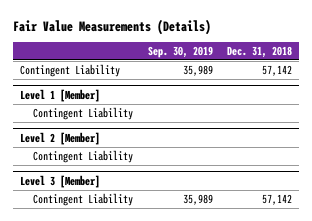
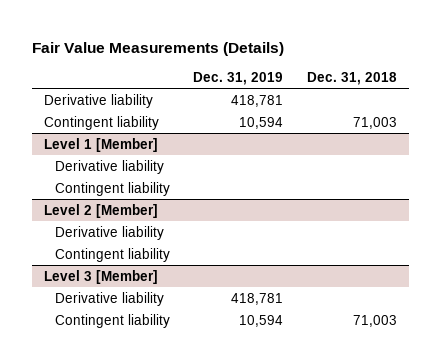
- | Sep. 30, 2019 | Dec. 31, 2018
+ | Dec. 31, 2019 | Dec. 31, 2018
- Contingent Liability | 35,989 | 57,142
+ Derivative liability | 418,781 |
+ Contingent liability | 10,594 | 71,003
@ Level 1 [Member]
- Contingent Liability
+ Derivative liability
+ Contingent liability
@ Level 2 [Member]
- Contingent Liability
+ Derivative liability
+ Contingent liability
@ Level 3 [Member]
- Contingent Liability | 35,989 | 57,142
+ Derivative liability | 418,781 |
+ Contingent liability | 10,594 | 71,003

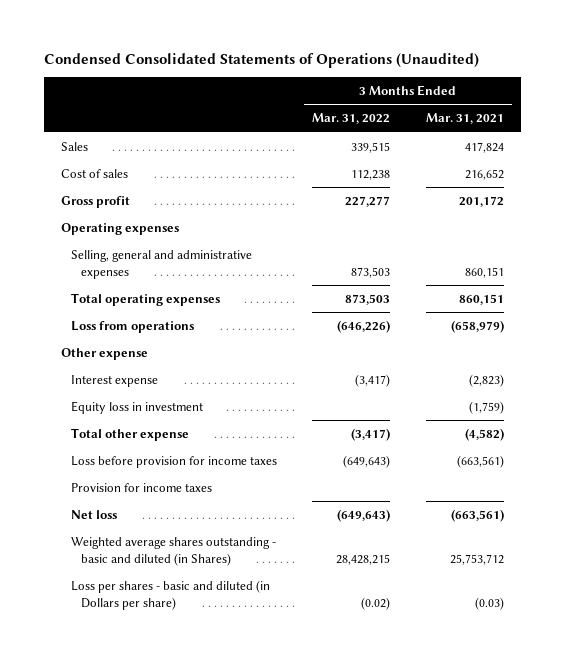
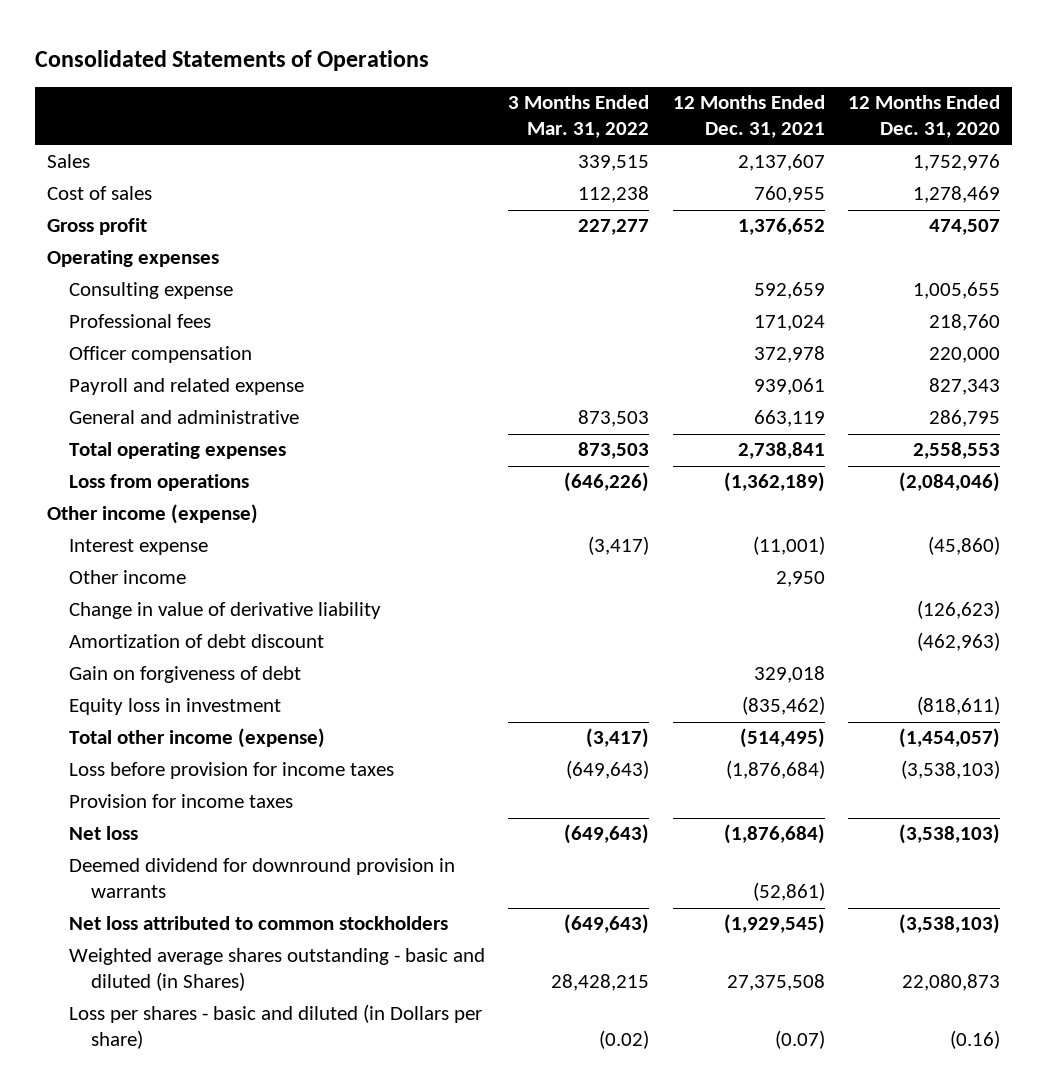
- Condensed Consolidated Statements of Operations (Unaudited)
+ Consolidated Statements of Operations
- | 3 Months Ended Mar. 31, 2022 | 3 Months Ended Mar. 31, 2021
+ | 3 Months Ended Mar. 31, 2022 | 12 Months Ended Dec. 31, 2021 | 12 Months Ended Dec. 31, 2020
- Selling, general and administrative expenses | 873,503 | 860,151
+ Consulting expense | | 592,659 | 1,005,655
+ Professional fees | | 171,024 | 218,760
+ Officer compensation | | 372,978 | 220,000
+ Payroll and related expense | | 939,061 | 827,343
+ General and administrative | 873,503 | 663,119 | 286,795
- Other expense
+ Other income (expense)
+ Other income | | 2,950 |
+ Change in value of derivative liability | | | (126,623)
+ Amortization of debt discount | | | (462,963)
+ Gain on forgiveness of debt | | 329,018 |
- Total other expense | (3,417) | (4,582)
+ Total other income (expense) | (3,417) | (514,495) | (1,454,057)
+ Deemed dividend for downround provision in warrants | | (52,861) |
+ Net loss attributed to common stockholders | (649,643) | (1,929,545) | (3,538,103)

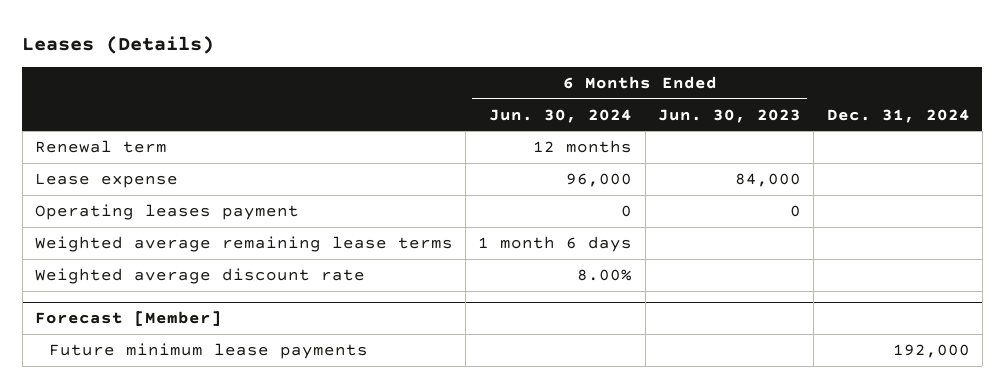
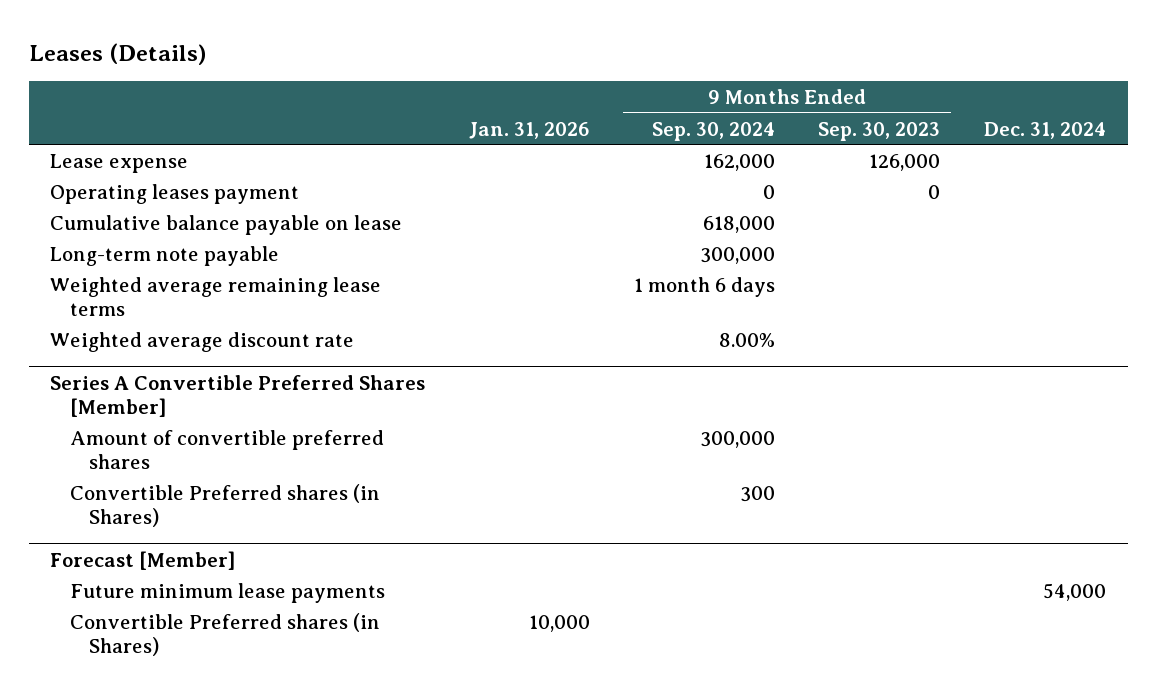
- | 6 Months Ended Jun. 30, 2024 | 6 Months Ended Jun. 30, 2023 | Dec. 31, 2024
+ | Jan. 31, 2026 | 9 Months Ended Sep. 30, 2024 | 9 Months Ended Sep. 30, 2023 | Dec. 31, 2024
- Renewal term | 12 months | |
+ Cumulative balance payable on lease | | 618,000 | |
+ Long-term note payable | | 300,000 | |
+ Series A Convertible Preferred Shares [Member]
+ Amount of convertible preferred shares | | 300,000 | |
+ Convertible Preferred shares (in Shares) | | 300 | |
@ Forecast [Member]
- Future minimum lease payments | | | 192,000
+ Future minimum lease payments | | | | 54,000
+ Convertible Preferred shares (in Shares) | 10,000 | | |

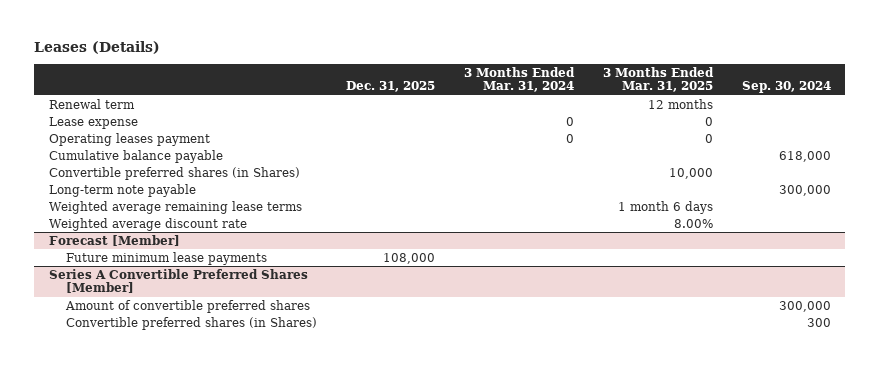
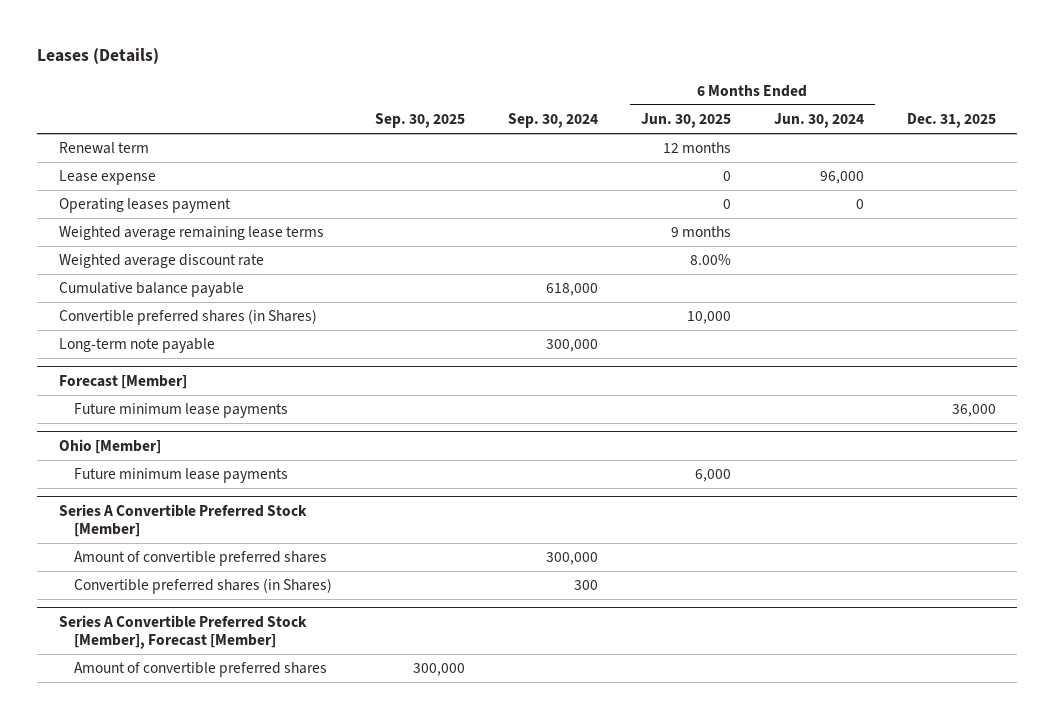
- | Dec. 31, 2025 | 3 Months Ended Mar. 31, 2024 | 3 Months Ended Mar. 31, 2025 | Sep. 30, 2024
+ | Sep. 30, 2025 | Sep. 30, 2024 | 6 Months Ended Jun. 30, 2025 | 6 Months Ended Jun. 30, 2024 | Dec. 31, 2025
moved up: Weighted average remaining lease terms | | | 9 months | |
moved up: Weighted average discount rate | | | 8.00% | |
@ Forecast [Member]
- Future minimum lease payments | 108,000 | | |
- Series A Convertible Preferred Shares [Member]
@ Forecast [Member]
+ Future minimum lease payments | | | | | 36,000
+ Ohio [Member]
+ Future minimum lease payments | | | 6,000 | |
+ Series A Convertible Preferred Stock [Member]
+ Series A Convertible Preferred Stock [Member], Forecast [Member]
+ Amount of convertible preferred shares | 300,000 | | | |

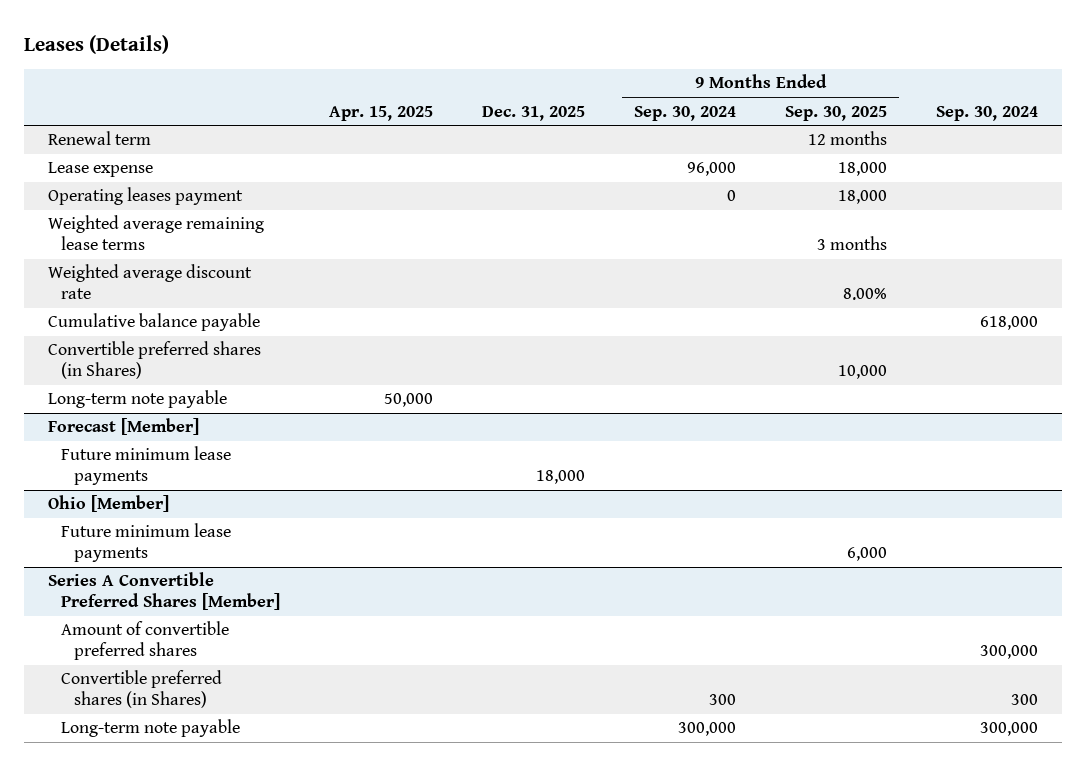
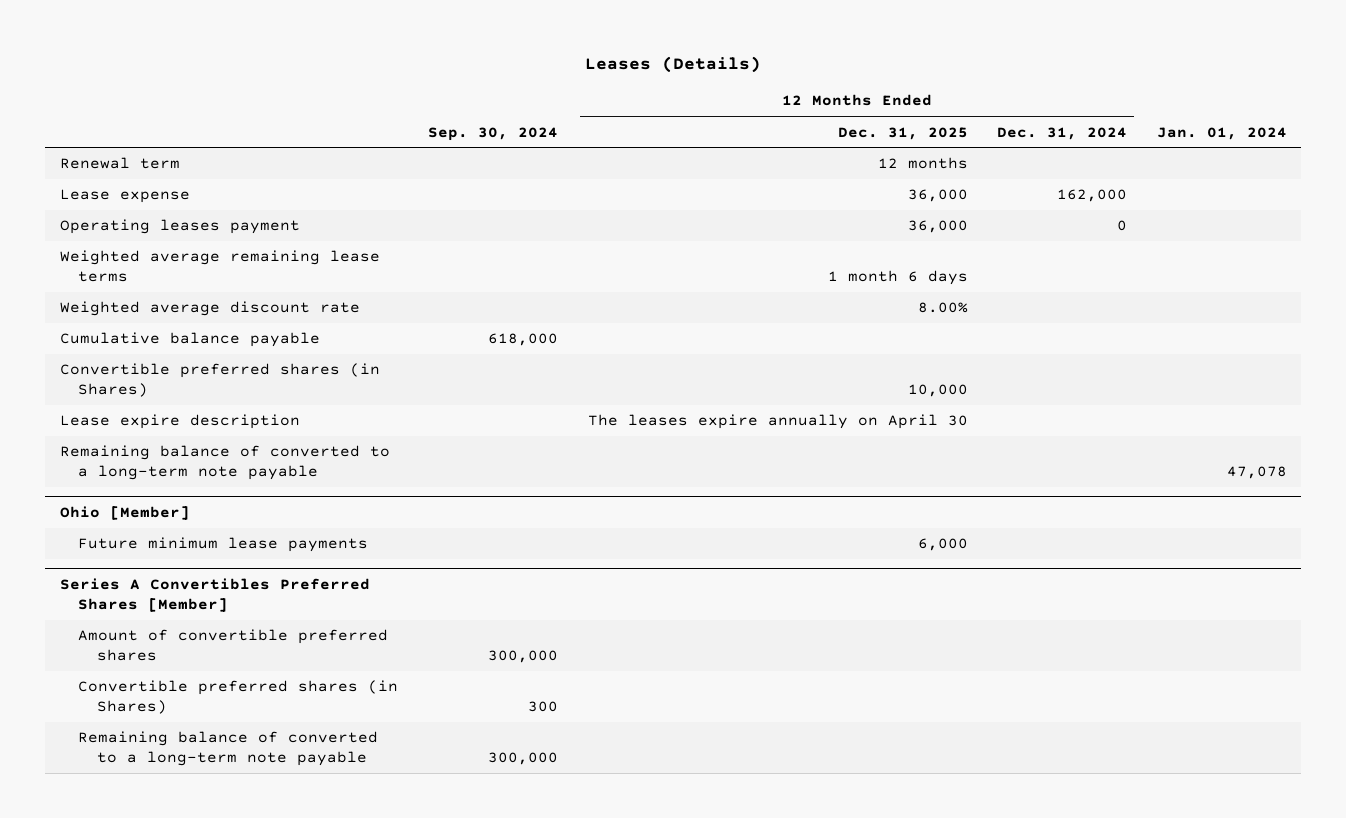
- | Apr. 15, 2025 | Dec. 31, 2025 | 9 Months Ended Sep. 30, 2024 | 9 Months Ended Sep. 30, 2025 | Sep. 30, 2024
+ | Sep. 30, 2024 | 12 Months Ended Dec. 31, 2025 | 12 Months Ended Dec. 31, 2024 | Jan. 01, 2024
- Long-term note payable | 50,000 | | | |
- Forecast [Member]
- Future minimum lease payments | | 18,000 | | |
+ Lease expire description | | The leases expire annually on April 30 | |
+ Remaining balance of converted to a long-term note payable | | | | 47,078
- Series A Convertible Preferred Shares [Member]
+ Series A Convertibles Preferred Shares [Member]
- Long-term note payable | | | 300,000 | | 300,000
+ Remaining balance of converted to a long-term note payable | 300,000 | | |

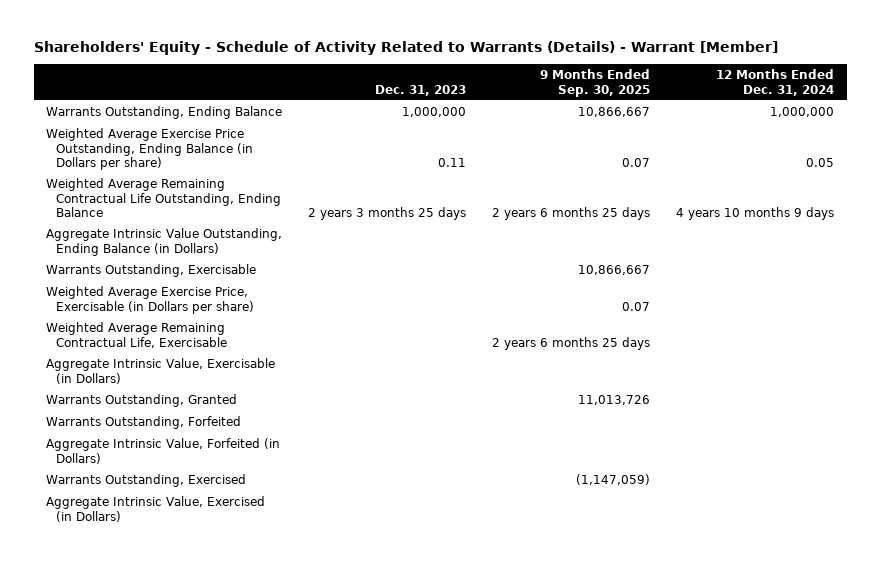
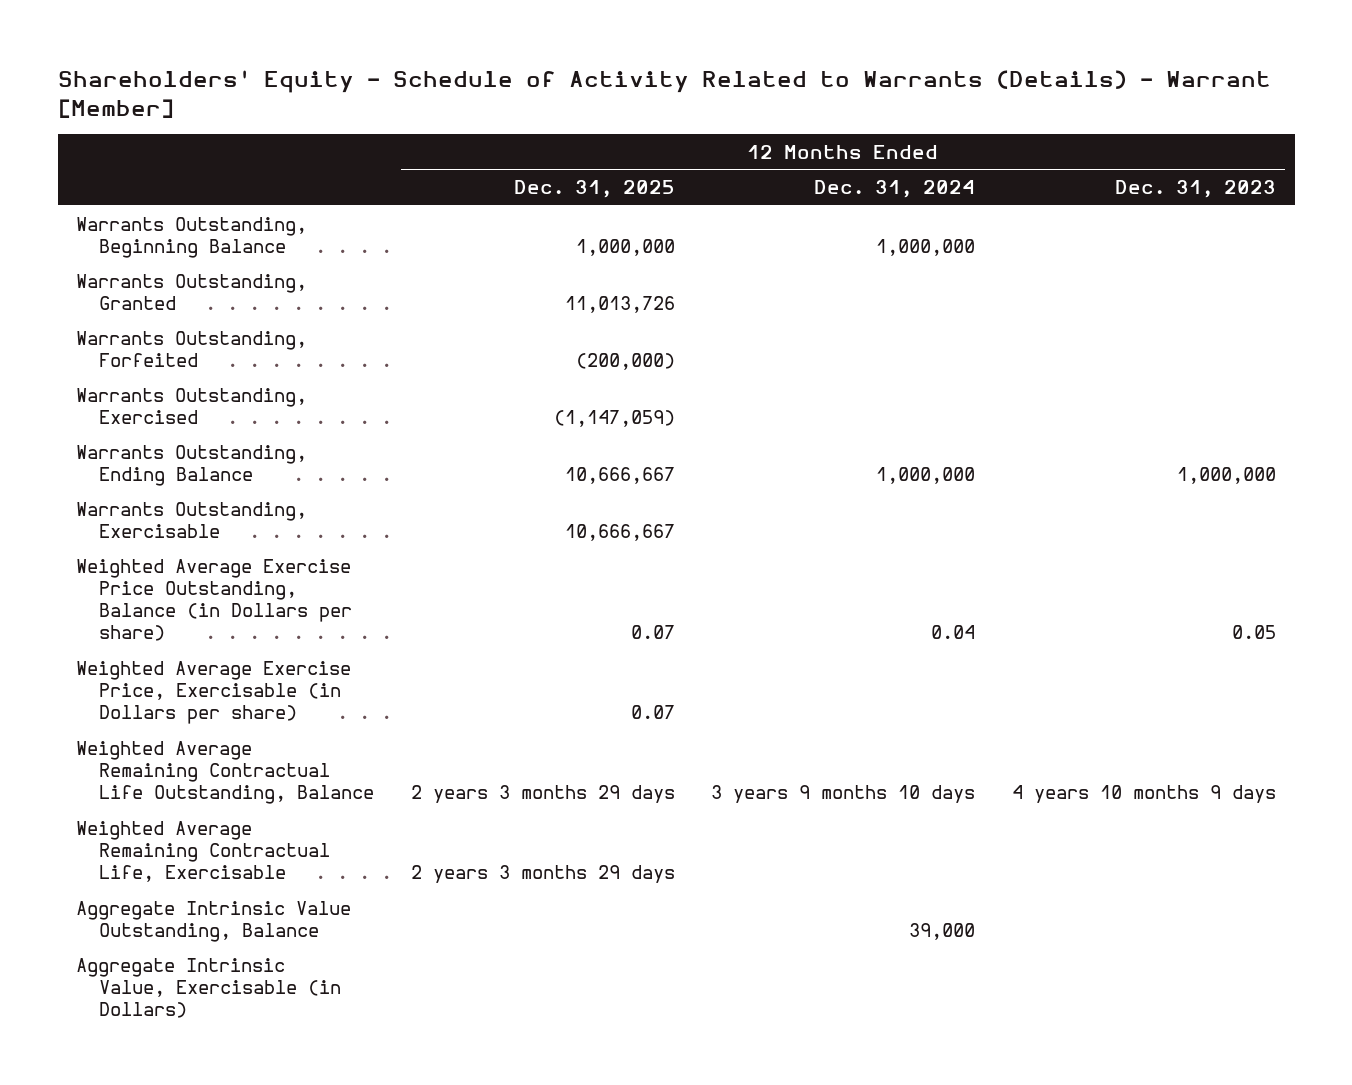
- | Dec. 31, 2023 | 9 Months Ended Sep. 30, 2025 | 12 Months Ended Dec. 31, 2024
+ | 12 Months Ended Dec. 31, 2025 | 12 Months Ended Dec. 31, 2024 | 12 Months Ended Dec. 31, 2023
+ Warrants Outstanding, Beginning Balance | 1,000,000 | 1,000,000 |
moved up: Warrants Outstanding, Granted | 11,013,726 | |
moved up: Warrants Outstanding, Forfeited | (200,000) | |
moved up: Warrants Outstanding, Exercised | (1,147,059) | |
- Weighted Average Exercise Price Outstanding, Ending Balance (in Dollars per share) | 0.11 | 0.07 | 0.05
- Weighted Average Remaining Contractual Life Outstanding, Ending Balance | 2 years 3 months 25 days | 2 years 6 months 25 days | 4 years 10 months 9 days
- Aggregate Intrinsic Value Outstanding, Ending Balance (in Dollars)
+ Weighted Average Exercise Price Outstanding, Balance (in Dollars per share) | 0.07 | 0.04 | 0.05
+ Weighted Average Remaining Contractual Life Outstanding, Balance | 2 years 3 months 29 days | 3 years 9 months 10 days | 4 years 10 months 9 days
+ Aggregate Intrinsic Value Outstanding, Balance | | 39,000 |
- Aggregate Intrinsic Value, Forfeited (in Dollars)
- Aggregate Intrinsic Value, Exercised (in Dollars)

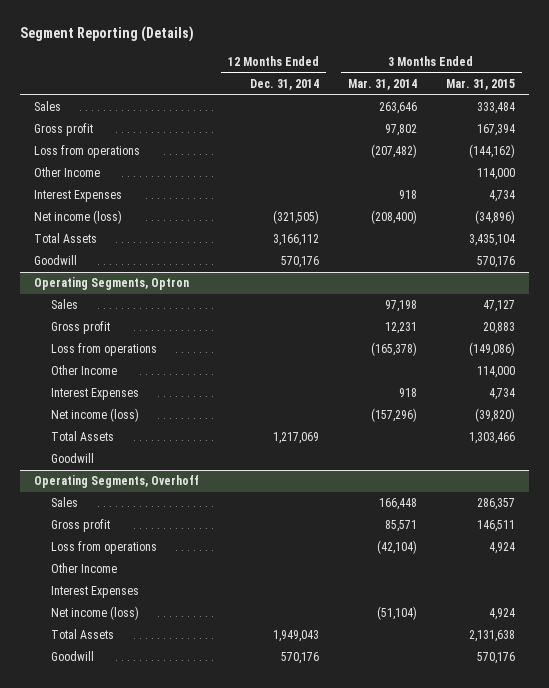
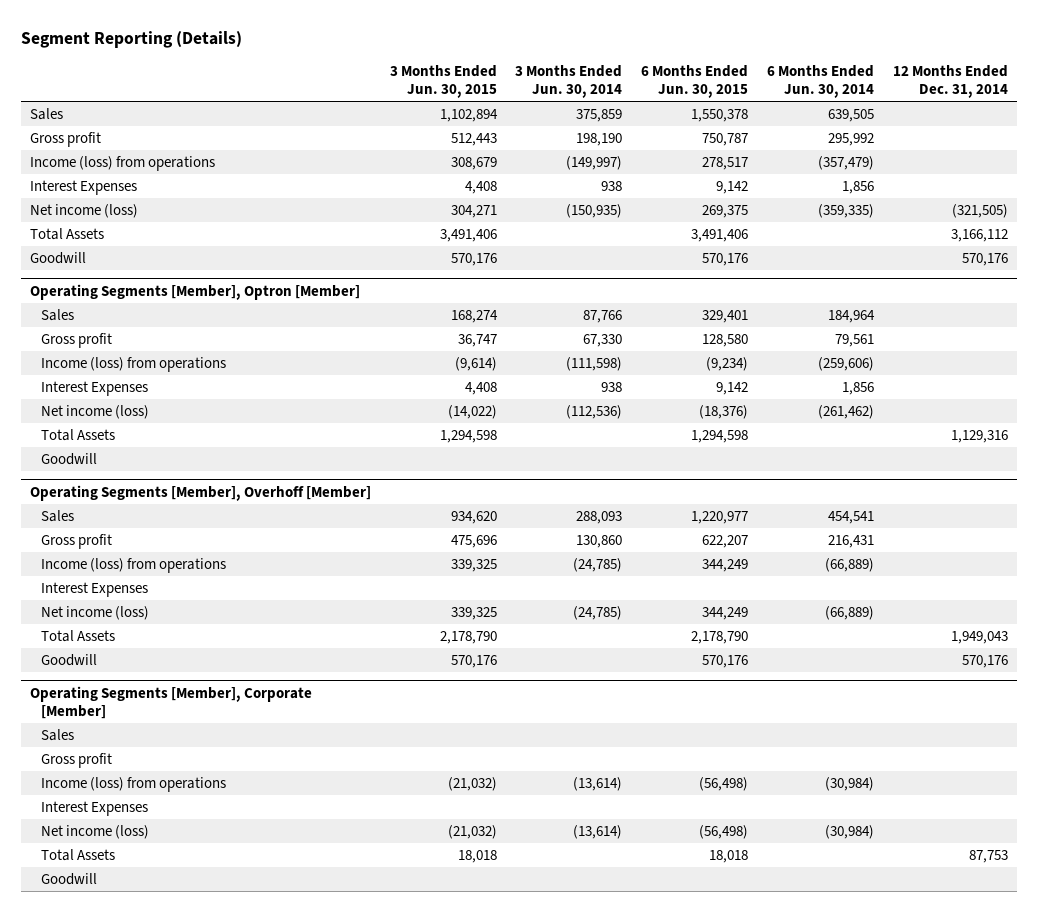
- | 12 Months Ended Dec. 31, 2014 | 3 Months Ended Mar. 31, 2014 | 3 Months Ended Mar. 31, 2015
+ | 3 Months Ended Jun. 30, 2015 | 3 Months Ended Jun. 30, 2014 | 6 Months Ended Jun. 30, 2015 | 6 Months Ended Jun. 30, 2014 | 12 Months Ended Dec. 31, 2014
- Loss from operations | | (207,482) | (144,162)
- Other Income | | | 114,000
+ Income (loss) from operations | 308,679 | (149,997) | 278,517 | (357,479) |
- Operating Segments, Optron
+ Operating Segments [Member], Optron [Member]
- Loss from operations | | (165,378) | (149,086)
- Other Income | | | 114,000
+ Income (loss) from operations | (9,614) | (111,598) | (9,234) | (259,606) |
- Total Assets | 1,217,069 | | 1,303,466
+ Total Assets | 1,294,598 | | 1,294,598 | | 1,129,316
- Operating Segments, Overhoff
+ Operating Segments [Member], Overhoff [Member]
- Loss from operations | | (42,104) | 4,924
- Other Income
+ Income (loss) from operations | 339,325 | (24,785) | 344,249 | (66,889) |
+ Operating Segments [Member], Corporate [Member]
+ Sales
+ Gross profit
+ Income (loss) from operations | (21,032) | (13,614) | (56,498) | (30,984) |
+ Interest Expenses
+ Net income (loss) | (21,032) | (13,614) | (56,498) | (30,984) |
+ Total Assets | 18,018 | | 18,018 | | 87,753
+ Goodwill

